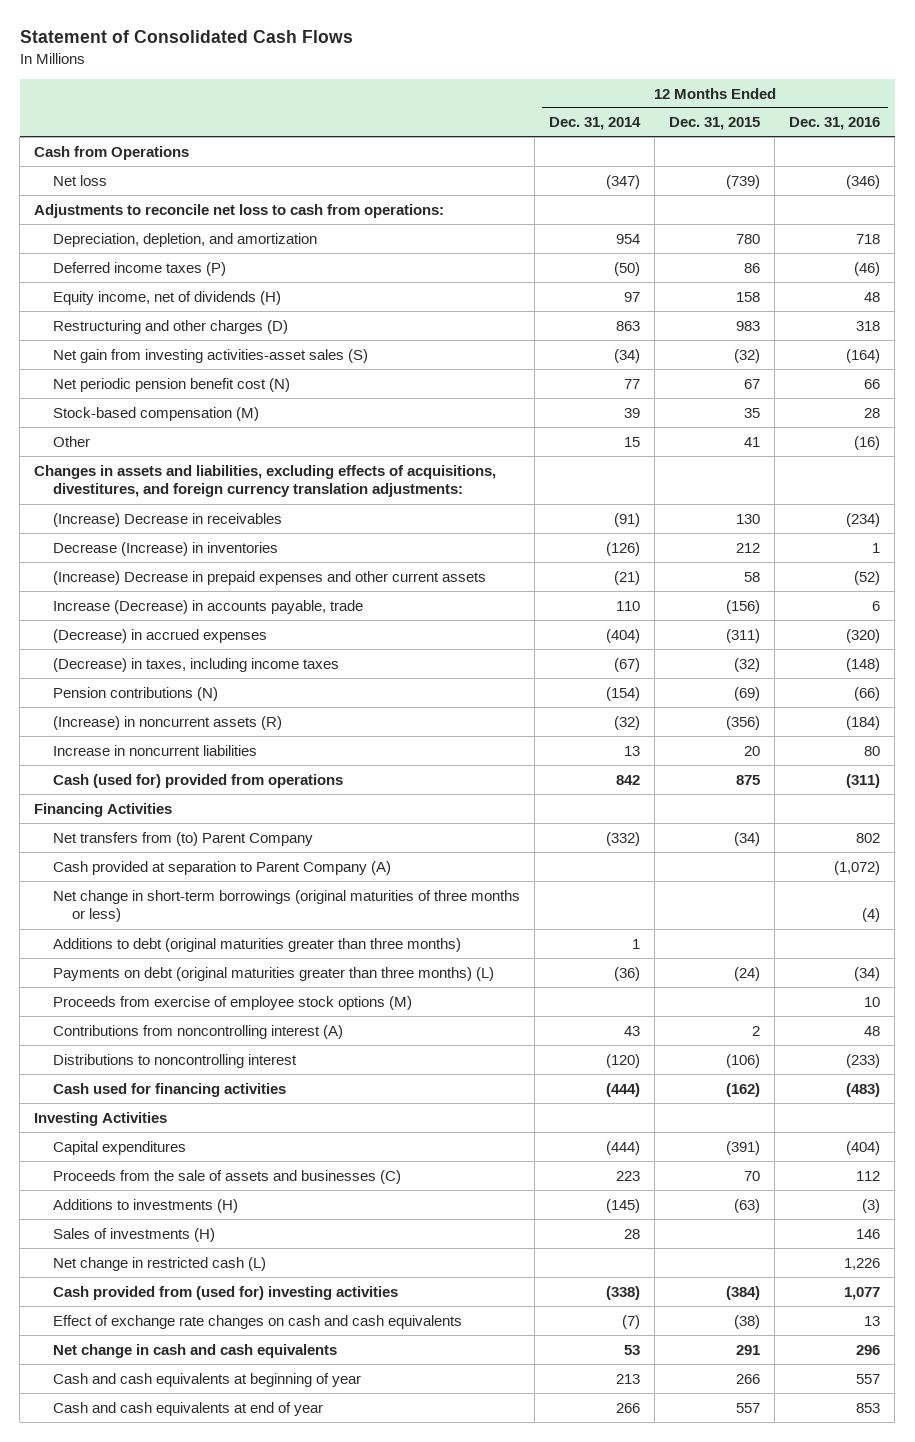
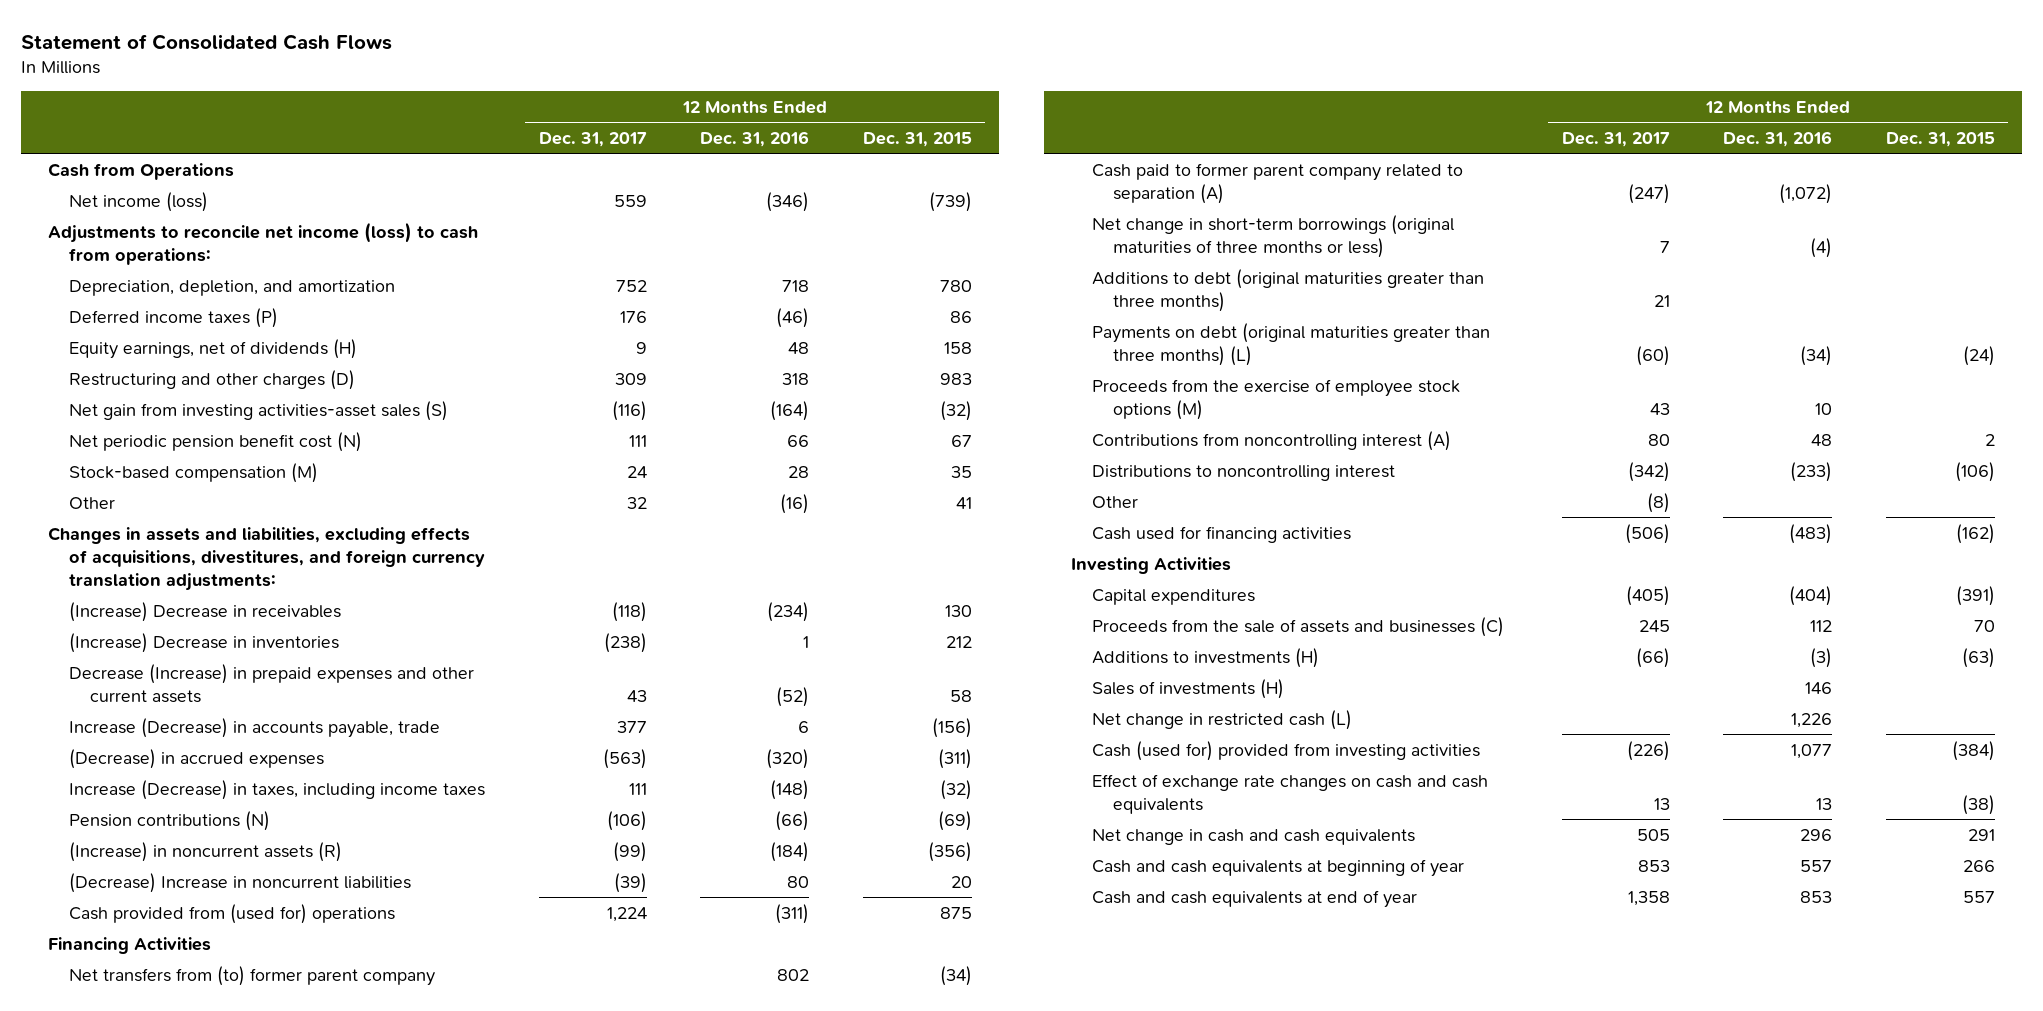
- | 12 Months Ended Dec. 31, 2014 | 12 Months Ended Dec. 31, 2015 | 12 Months Ended Dec. 31, 2016
+ | 12 Months Ended Dec. 31, 2017 | 12 Months Ended Dec. 31, 2016 | 12 Months Ended Dec. 31, 2015
- Net loss | (347) | (739) | (346)
- Adjustments to reconcile net loss to cash from operations:
+ Net income (loss) | 559 | (346) | (739)
+ Adjustments to reconcile net income (loss) to cash from operations:
- Equity income, net of dividends (H) | 97 | 158 | 48
+ Equity earnings, net of dividends (H) | 9 | 48 | 158
- Decrease (Increase) in inventories | (126) | 212 | 1
- (Increase) Decrease in prepaid expenses and other current assets | (21) | 58 | (52)
+ (Increase) Decrease in inventories | (238) | 1 | 212
+ Decrease (Increase) in prepaid expenses and other current assets | 43 | (52) | 58
- (Decrease) in taxes, including income taxes | (67) | (32) | (148)
+ Increase (Decrease) in taxes, including income taxes | 111 | (148) | (32)
- Increase in noncurrent liabilities | 13 | 20 | 80
- Cash (used for) provided from operations | 842 | 875 | (311)
+ (Decrease) Increase in noncurrent liabilities | (39) | 80 | 20
+ Cash provided from (used for) operations | 1,224 | (311) | 875
- Net transfers from (to) Parent Company | (332) | (34) | 802
- Cash provided at separation to Parent Company (A) | | | (1,072)
+ Net transfers from (to) former parent company | | 802 | (34)
+ Cash paid to former parent company related to separation (A) | (247) | (1,072) |
- Proceeds from exercise of employee stock options (M) | | | 10
+ Proceeds from the exercise of employee stock options (M) | 43 | 10 |
+ Other | (8) | |
- Cash provided from (used for) investing activities | (338) | (384) | 1,077
+ Cash (used for) provided from investing activities | (226) | 1,077 | (384)

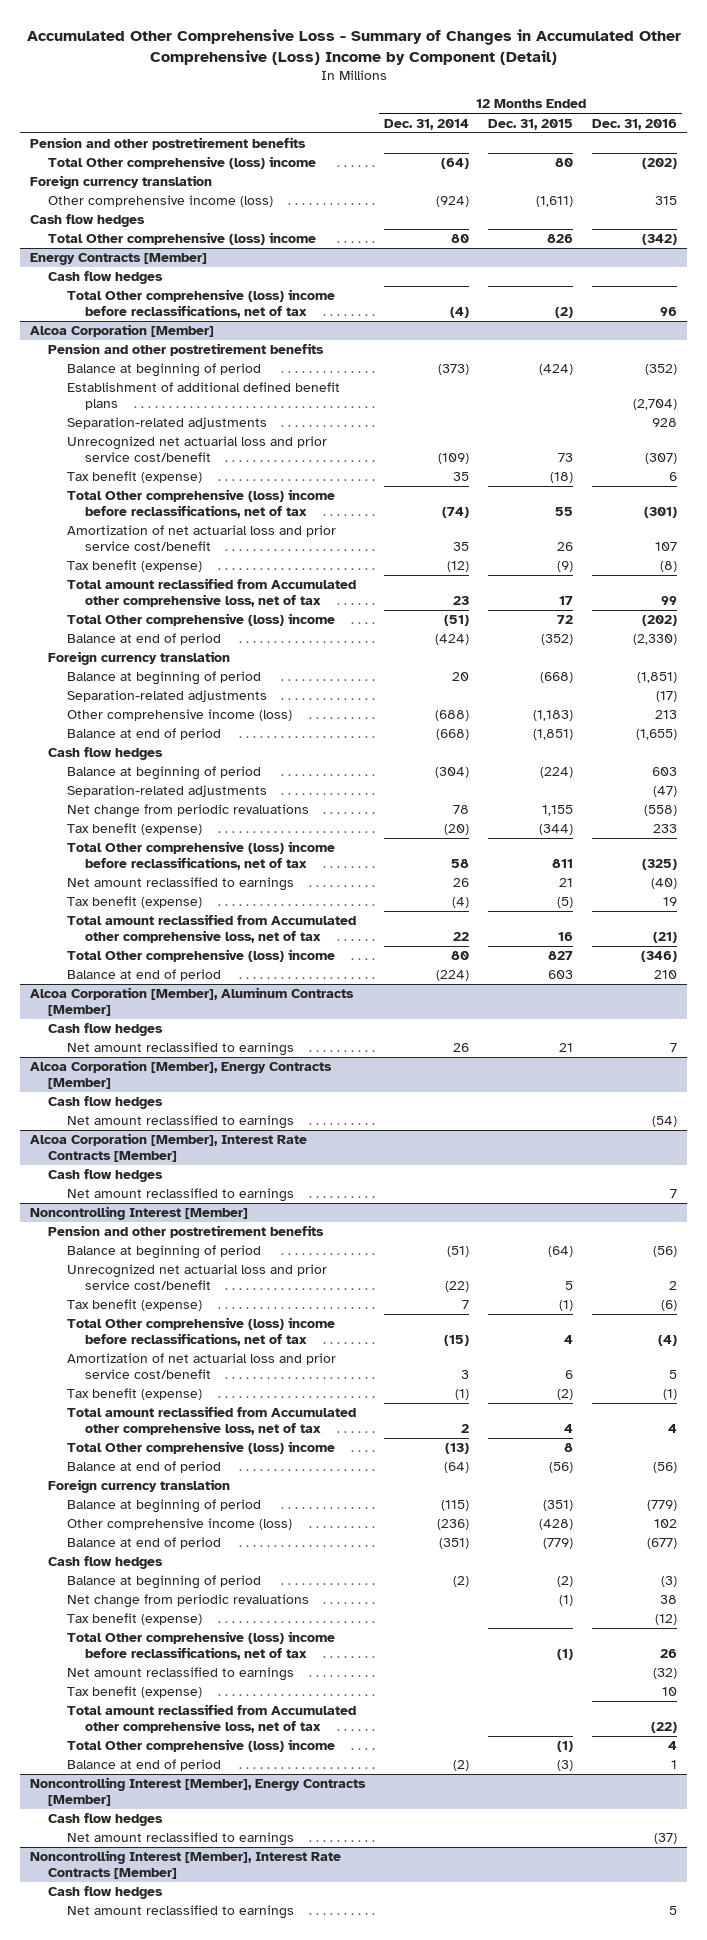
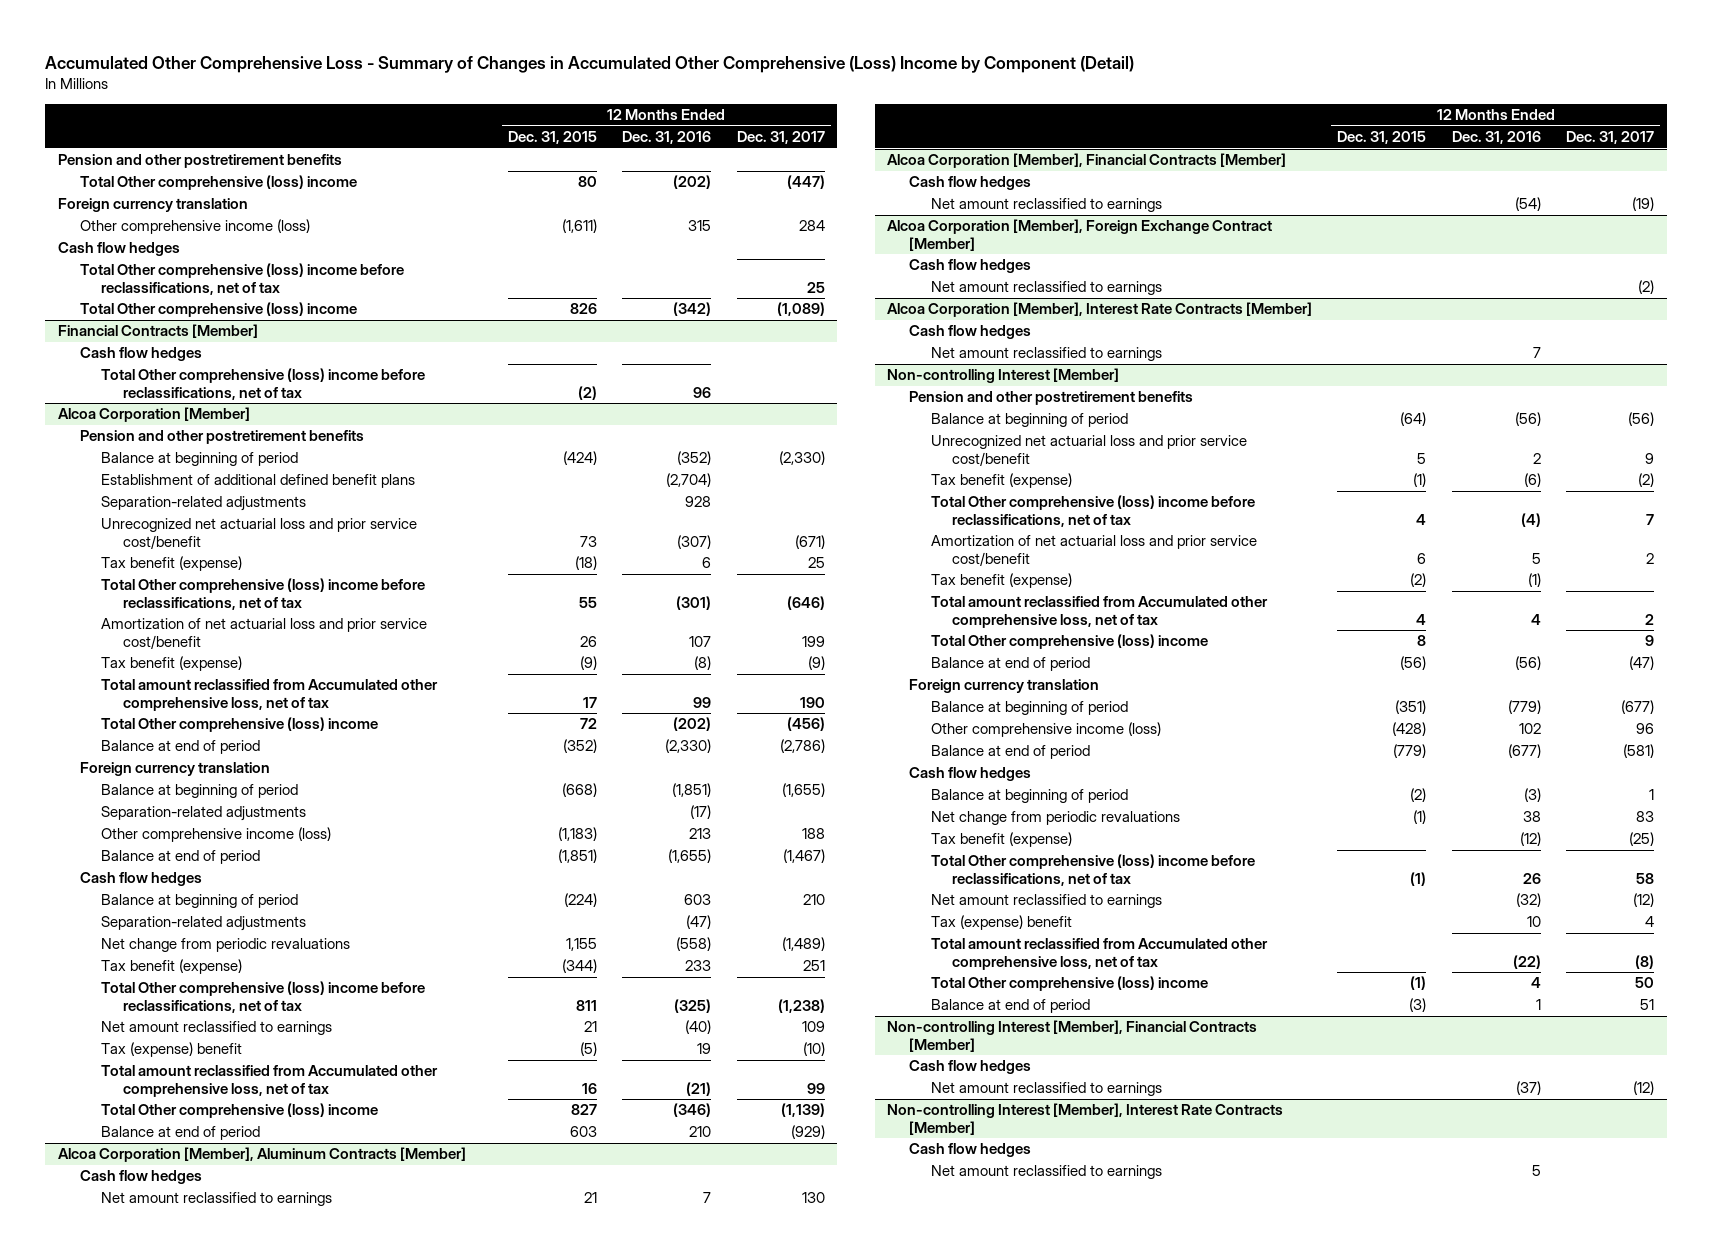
- | 12 Months Ended Dec. 31, 2014 | 12 Months Ended Dec. 31, 2015 | 12 Months Ended Dec. 31, 2016
+ | 12 Months Ended Dec. 31, 2015 | 12 Months Ended Dec. 31, 2016 | 12 Months Ended Dec. 31, 2017
+ Total Other comprehensive (loss) income before reclassifications, net of tax | | | 25
- Energy Contracts [Member]
+ Financial Contracts [Member]
@ Alcoa Corporation [Member]
- Tax benefit (expense) | (4) | (5) | 19
+ Tax (expense) benefit | (5) | 19 | (10)
- Alcoa Corporation [Member], Energy Contracts [Member]
+ Alcoa Corporation [Member], Financial Contracts [Member]
+ Alcoa Corporation [Member], Foreign Exchange Contract [Member]
+ Cash flow hedges
+ Net amount reclassified to earnings | | | (2)
- Noncontrolling Interest [Member]
+ Non-controlling Interest [Member]
- Tax benefit (expense) | | | 10
+ Tax (expense) benefit | | 10 | 4
- Noncontrolling Interest [Member], Energy Contracts [Member]
+ Non-controlling Interest [Member], Financial Contracts [Member]
- Noncontrolling Interest [Member], Interest Rate Contracts [Member]
+ Non-controlling Interest [Member], Interest Rate Contracts [Member]

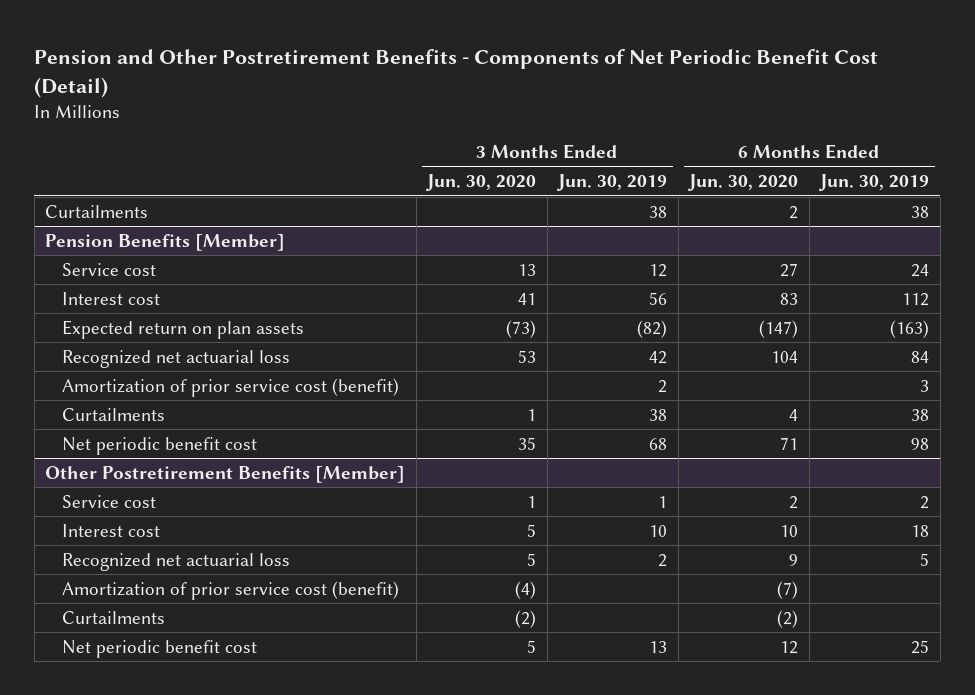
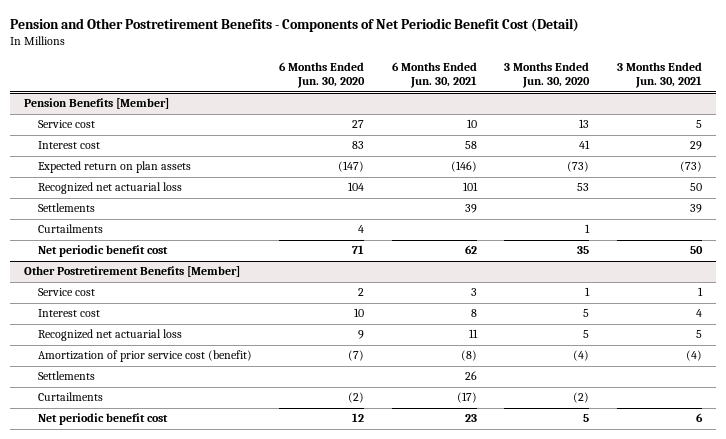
- | 3 Months Ended Jun. 30, 2020 | 3 Months Ended Jun. 30, 2019 | 6 Months Ended Jun. 30, 2020 | 6 Months Ended Jun. 30, 2019
+ | 6 Months Ended Jun. 30, 2020 | 6 Months Ended Jun. 30, 2021 | 3 Months Ended Jun. 30, 2020 | 3 Months Ended Jun. 30, 2021
- Curtailments | | 38 | 2 | 38
@ Pension Benefits [Member]
- Amortization of prior service cost (benefit) | | 2 | | 3
+ Settlements | | 39 | | 39
@ Other Postretirement Benefits [Member]
+ Settlements | | 26 | |

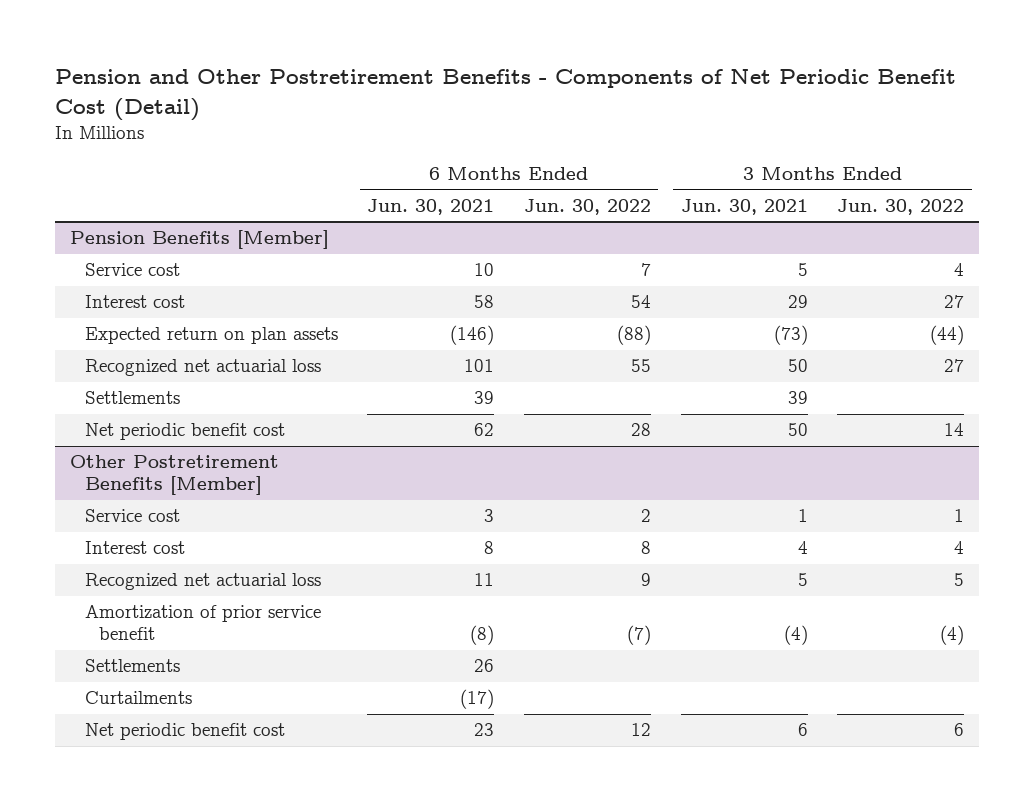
- | 6 Months Ended Jun. 30, 2020 | 6 Months Ended Jun. 30, 2021 | 3 Months Ended Jun. 30, 2020 | 3 Months Ended Jun. 30, 2021
+ | 6 Months Ended Jun. 30, 2021 | 6 Months Ended Jun. 30, 2022 | 3 Months Ended Jun. 30, 2021 | 3 Months Ended Jun. 30, 2022
@ Pension Benefits [Member]
- Curtailments | 4 | | 1 |
@ Other Postretirement Benefits [Member]
- Amortization of prior service cost (benefit) | (7) | (8) | (4) | (4)
+ Amortization of prior service benefit | (8) | (7) | (4) | (4)

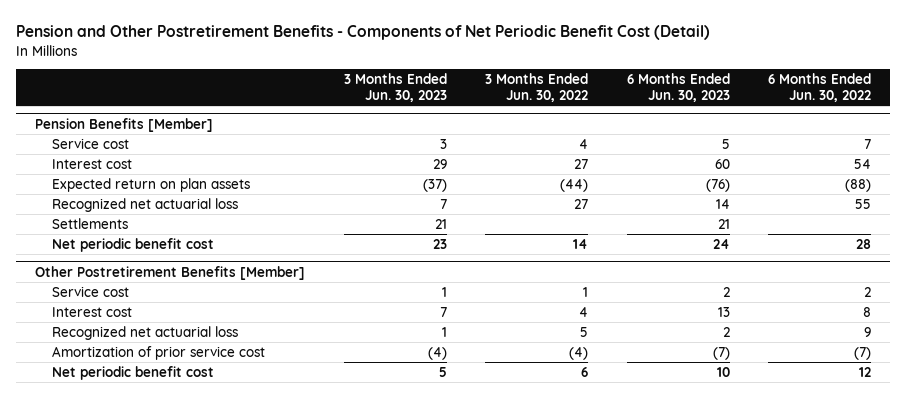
- | 6 Months Ended Jun. 30, 2021 | 6 Months Ended Jun. 30, 2022 | 3 Months Ended Jun. 30, 2021 | 3 Months Ended Jun. 30, 2022
+ | 3 Months Ended Jun. 30, 2023 | 3 Months Ended Jun. 30, 2022 | 6 Months Ended Jun. 30, 2023 | 6 Months Ended Jun. 30, 2022
@ Other Postretirement Benefits [Member]
- Amortization of prior service benefit | (8) | (7) | (4) | (4)
- Settlements | 26 | | |
- Curtailments | (17) | | |
+ Amortization of prior service cost | (4) | (4) | (7) | (7)

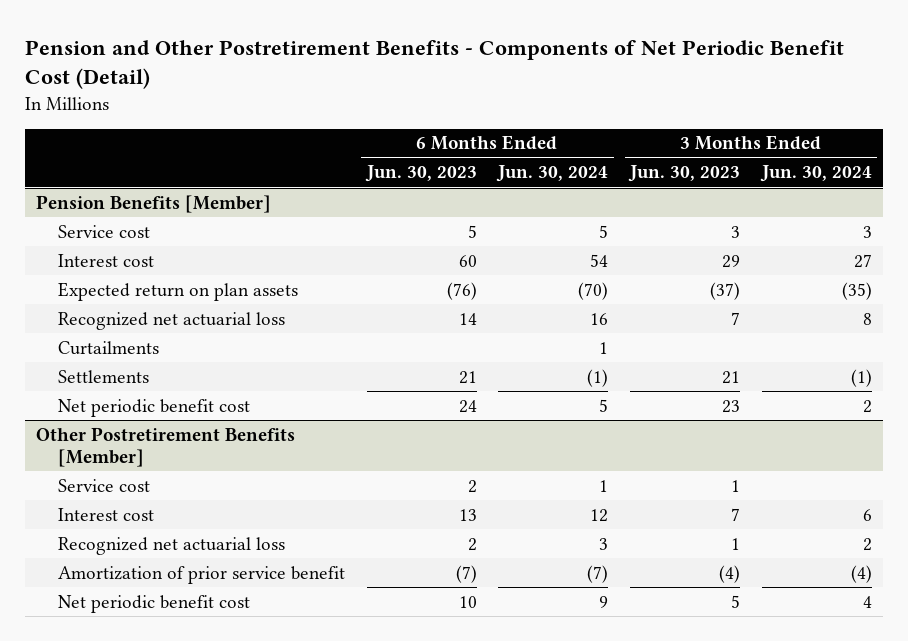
- | 3 Months Ended Jun. 30, 2023 | 3 Months Ended Jun. 30, 2022 | 6 Months Ended Jun. 30, 2023 | 6 Months Ended Jun. 30, 2022
+ | 6 Months Ended Jun. 30, 2023 | 6 Months Ended Jun. 30, 2024 | 3 Months Ended Jun. 30, 2023 | 3 Months Ended Jun. 30, 2024
@ Pension Benefits [Member]
+ Curtailments | | 1 | |
@ Other Postretirement Benefits [Member]
- Amortization of prior service cost | (4) | (4) | (7) | (7)
+ Amortization of prior service benefit | (7) | (7) | (4) | (4)

